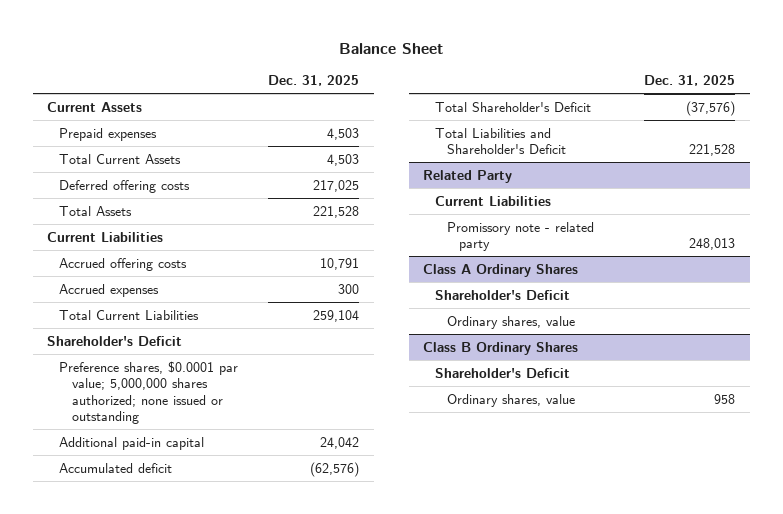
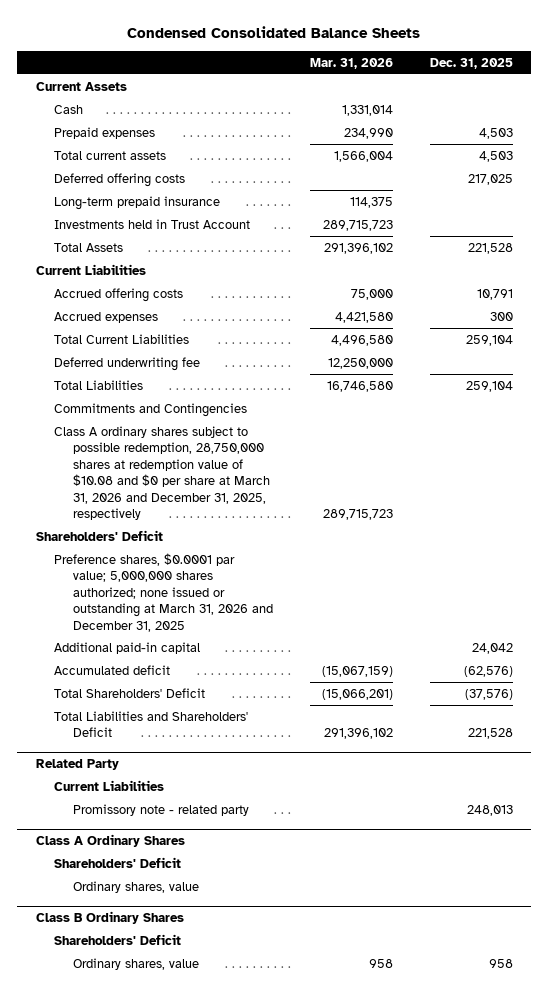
- Balance Sheet
+ Condensed Consolidated Balance Sheets
- | Dec. 31, 2025
+ | Mar. 31, 2026 | Dec. 31, 2025
+ Cash | 1,331,014 |
- Total Current Assets | 4,503
+ Total current assets | 1,566,004 | 4,503
+ Long-term prepaid insurance | 114,375 |
+ Investments held in Trust Account | 289,715,723 |
- Shareholder's Deficit
- Preference shares, $0.0001 par value; 5,000,000 shares authorized; none issued or outstanding
+ Deferred underwriting fee | 12,250,000 |
+ Total Liabilities | 16,746,580 | 259,104
+ Commitments and Contingencies
+ Class A ordinary shares subject to possible redemption, 28,750,000 shares at redemption value of $10.08 and $0 per share at March 31, 2026 and December 31, 2025, respectively | 289,715,723 |
+ Shareholders' Deficit
+ Preference shares, $0.0001 par value; 5,000,000 shares authorized; none issued or outstanding at March 31, 2026 and December 31, 2025
- Total Shareholder's Deficit | (37,576)
- Total Liabilities and Shareholder's Deficit | 221,528
+ Total Shareholders' Deficit | (15,066,201) | (37,576)
+ Total Liabilities and Shareholders' Deficit | 291,396,102 | 221,528
@ Class A Ordinary Shares
- Shareholder's Deficit
+ Shareholders' Deficit
@ Class B Ordinary Shares
- Shareholder's Deficit
+ Shareholders' Deficit

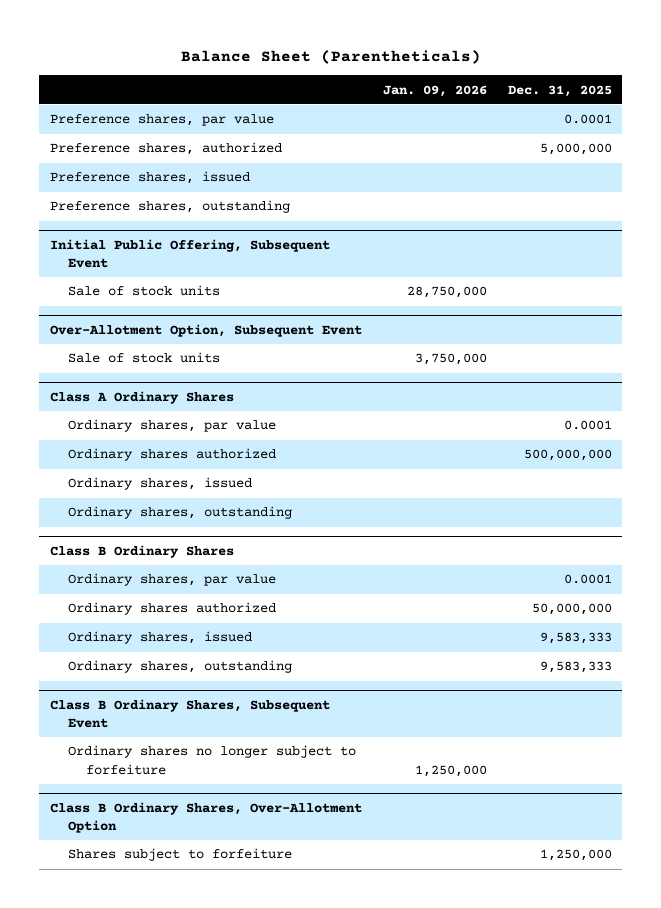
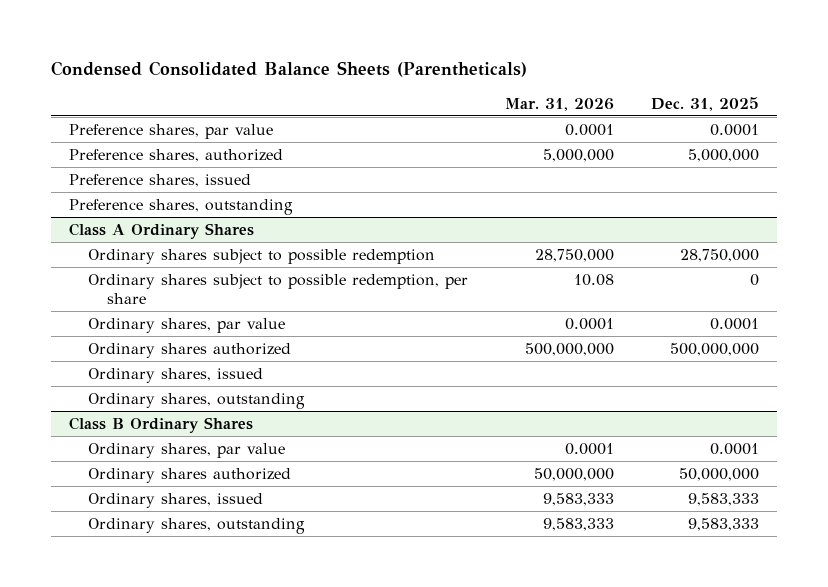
- Balance Sheet (Parentheticals)
+ Condensed Consolidated Balance Sheets (Parentheticals)
- | Jan. 09, 2026 | Dec. 31, 2025
+ | Mar. 31, 2026 | Dec. 31, 2025
- Initial Public Offering, Subsequent Event
- Sale of stock units | 28,750,000 |
- Over-Allotment Option, Subsequent Event
- Sale of stock units | 3,750,000 |
@ Class A Ordinary Shares
+ Ordinary shares subject to possible redemption | 28,750,000 | 28,750,000
+ Ordinary shares subject to possible redemption, per share | 10.08 | 0
- Class B Ordinary Shares, Subsequent Event
- Ordinary shares no longer subject to forfeiture | 1,250,000 |
- Class B Ordinary Shares, Over-Allotment Option
- Shares subject to forfeiture | | 1,250,000

